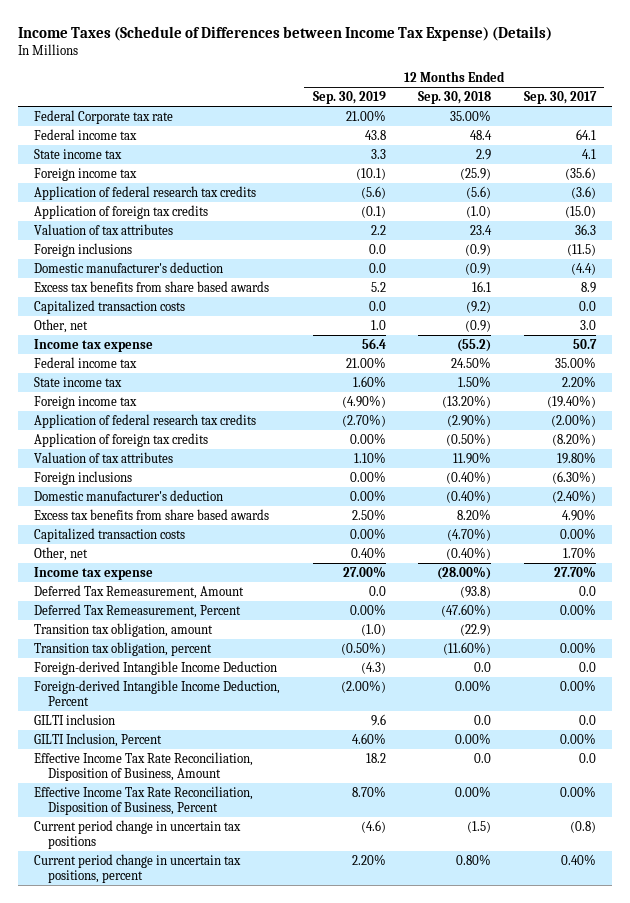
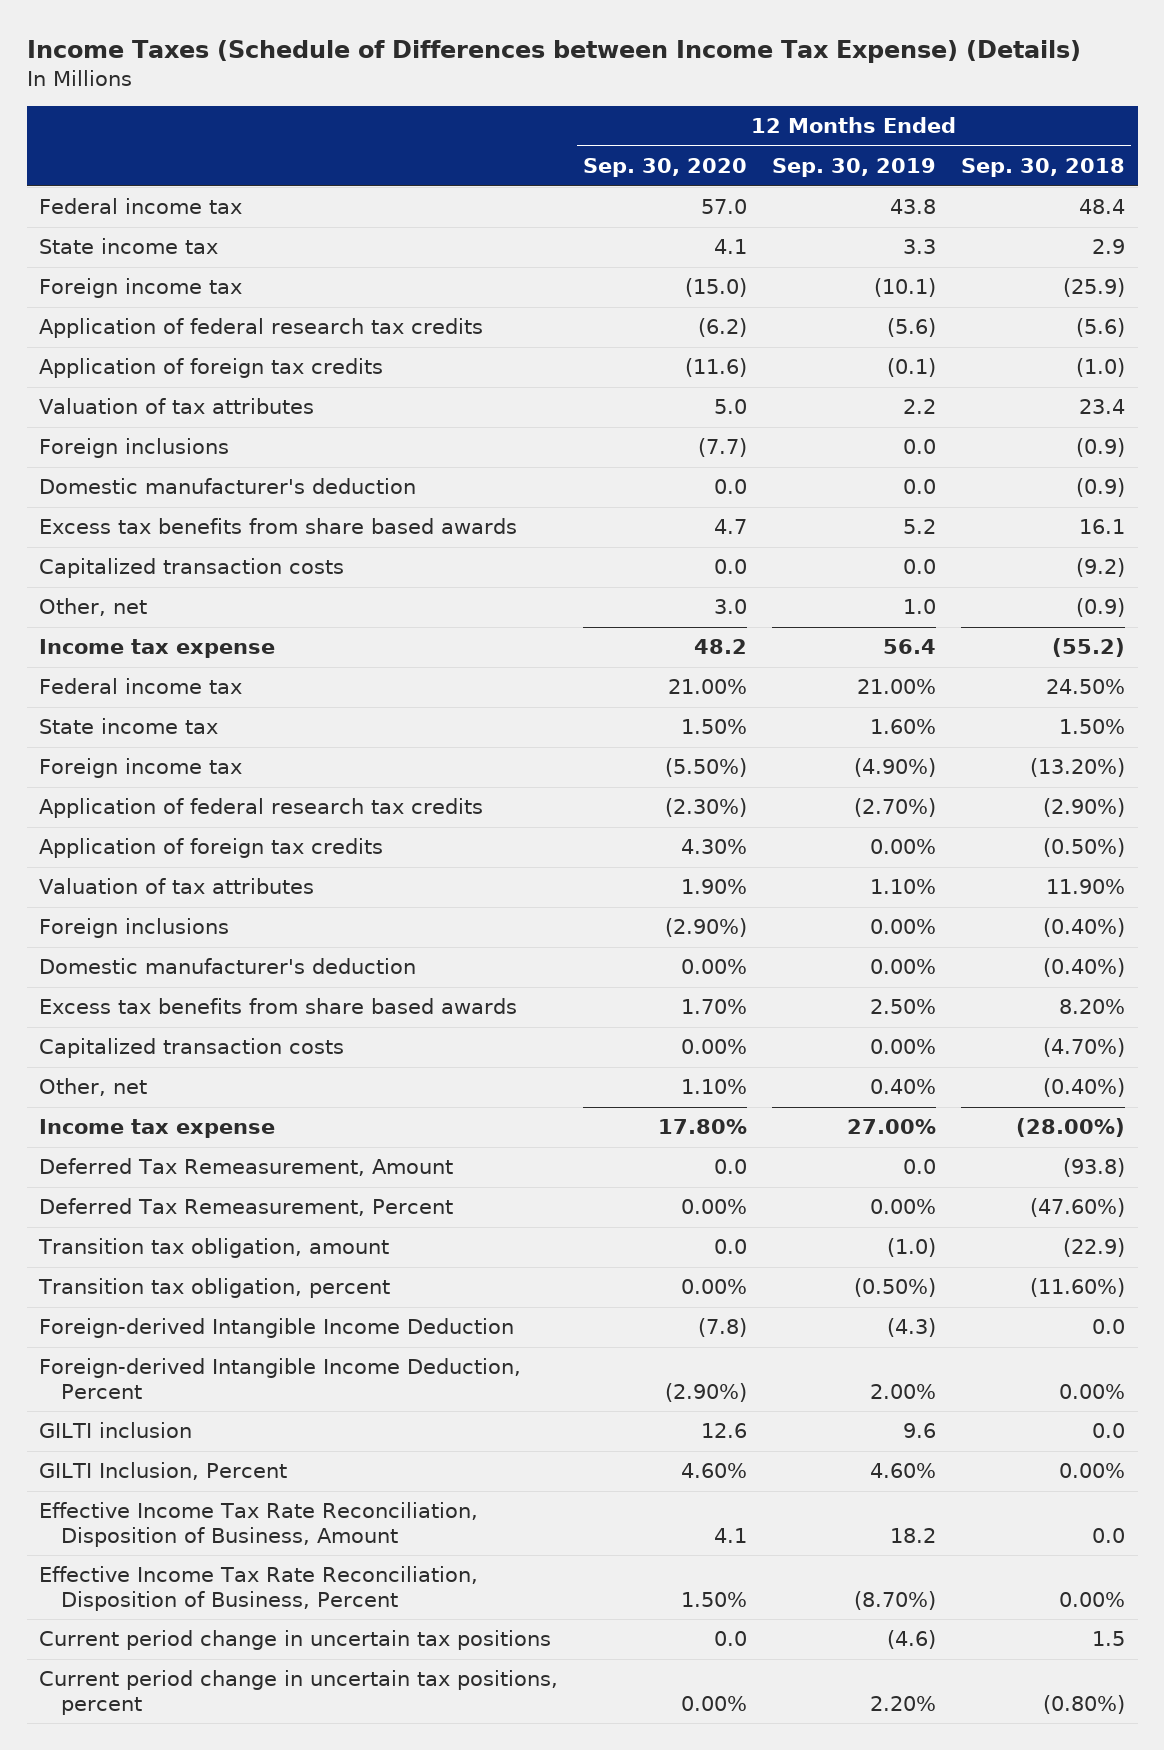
- | 12 Months Ended Sep. 30, 2019 | 12 Months Ended Sep. 30, 2018 | 12 Months Ended Sep. 30, 2017
+ | 12 Months Ended Sep. 30, 2020 | 12 Months Ended Sep. 30, 2019 | 12 Months Ended Sep. 30, 2018
- Federal Corporate tax rate | 21.00% | 35.00% |
- Foreign-derived Intangible Income Deduction, Percent | (2.00%) | 0.00% | 0.00%
+ Foreign-derived Intangible Income Deduction, Percent | (2.90%) | 2.00% | 0.00%
- Effective Income Tax Rate Reconciliation, Disposition of Business, Percent | 8.70% | 0.00% | 0.00%
- Current period change in uncertain tax positions | (4.6) | (1.5) | (0.8)
- Current period change in uncertain tax positions, percent | 2.20% | 0.80% | 0.40%
+ Effective Income Tax Rate Reconciliation, Disposition of Business, Percent | 1.50% | (8.70%) | 0.00%
+ Current period change in uncertain tax positions | 0.0 | (4.6) | 1.5
+ Current period change in uncertain tax positions, percent | 0.00% | 2.20% | (0.80%)

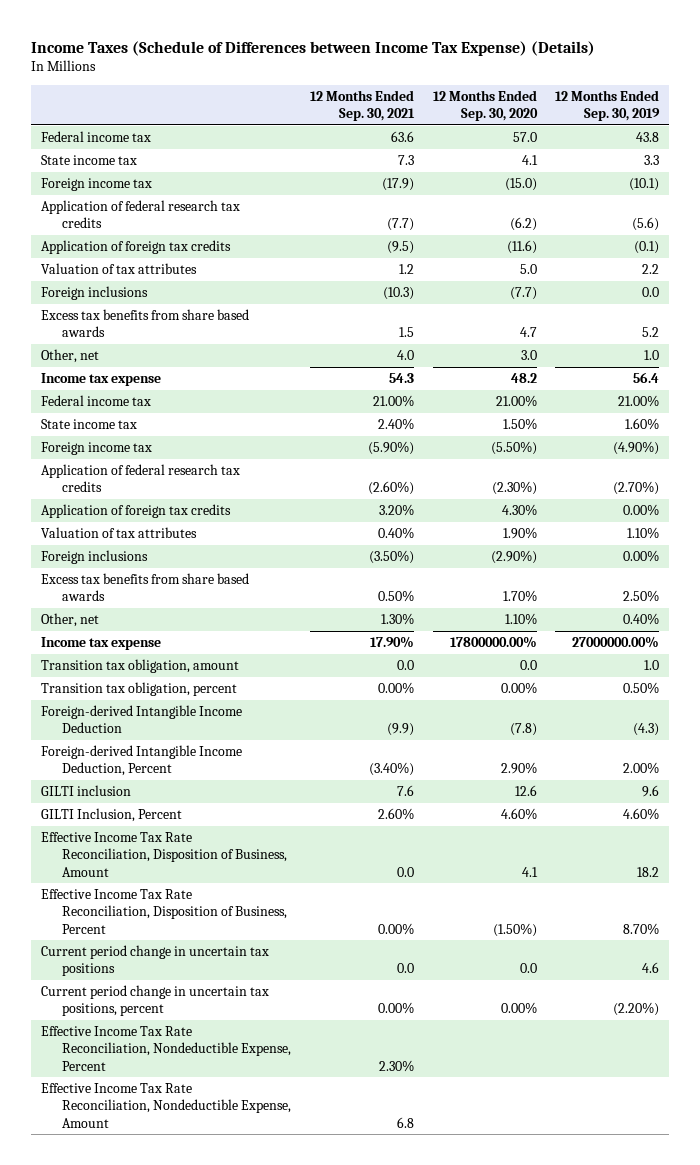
- | 12 Months Ended Sep. 30, 2020 | 12 Months Ended Sep. 30, 2019 | 12 Months Ended Sep. 30, 2018
+ | 12 Months Ended Sep. 30, 2021 | 12 Months Ended Sep. 30, 2020 | 12 Months Ended Sep. 30, 2019
- Domestic manufacturer's deduction | 0.0 | 0.0 | (0.9)
- Capitalized transaction costs | 0.0 | 0.0 | (9.2)
- Domestic manufacturer's deduction | 0.00% | 0.00% | (0.40%)
- Capitalized transaction costs | 0.00% | 0.00% | (4.70%)
- Income tax expense | 17.80% | 27.00% | (28.00%)
- Deferred Tax Remeasurement, Amount | 0.0 | 0.0 | (93.8)
- Deferred Tax Remeasurement, Percent | 0.00% | 0.00% | (47.60%)
- Transition tax obligation, amount | 0.0 | (1.0) | (22.9)
- Transition tax obligation, percent | 0.00% | (0.50%) | (11.60%)
+ Income tax expense | 17.90% | 17800000.00% | 27000000.00%
+ Transition tax obligation, amount | 0.0 | 0.0 | 1.0
+ Transition tax obligation, percent | 0.00% | 0.00% | 0.50%
- Foreign-derived Intangible Income Deduction, Percent | (2.90%) | 2.00% | 0.00%
+ Foreign-derived Intangible Income Deduction, Percent | (3.40%) | 2.90% | 2.00%
- Effective Income Tax Rate Reconciliation, Disposition of Business, Percent | 1.50% | (8.70%) | 0.00%
- Current period change in uncertain tax positions | 0.0 | (4.6) | 1.5
- Current period change in uncertain tax positions, percent | 0.00% | 2.20% | (0.80%)
+ Effective Income Tax Rate Reconciliation, Disposition of Business, Percent | 0.00% | (1.50%) | 8.70%
+ Current period change in uncertain tax positions | 0.0 | 0.0 | 4.6
+ Current period change in uncertain tax positions, percent | 0.00% | 0.00% | (2.20%)
+ Effective Income Tax Rate Reconciliation, Nondeductible Expense, Percent | 2.30% | |
+ Effective Income Tax Rate Reconciliation, Nondeductible Expense, Amount | 6.8 | |

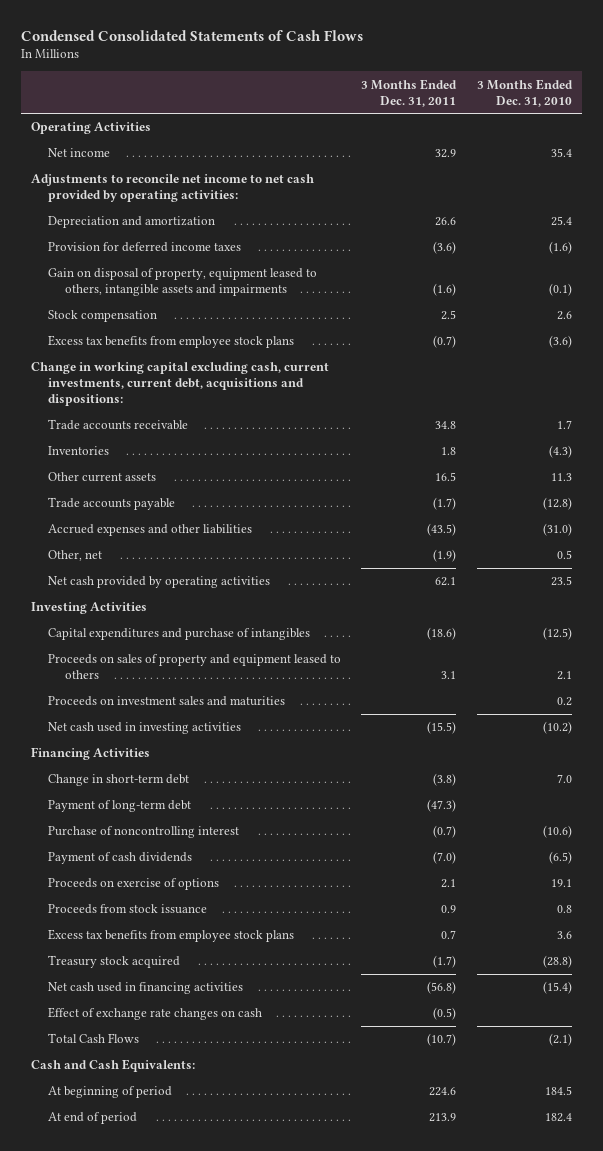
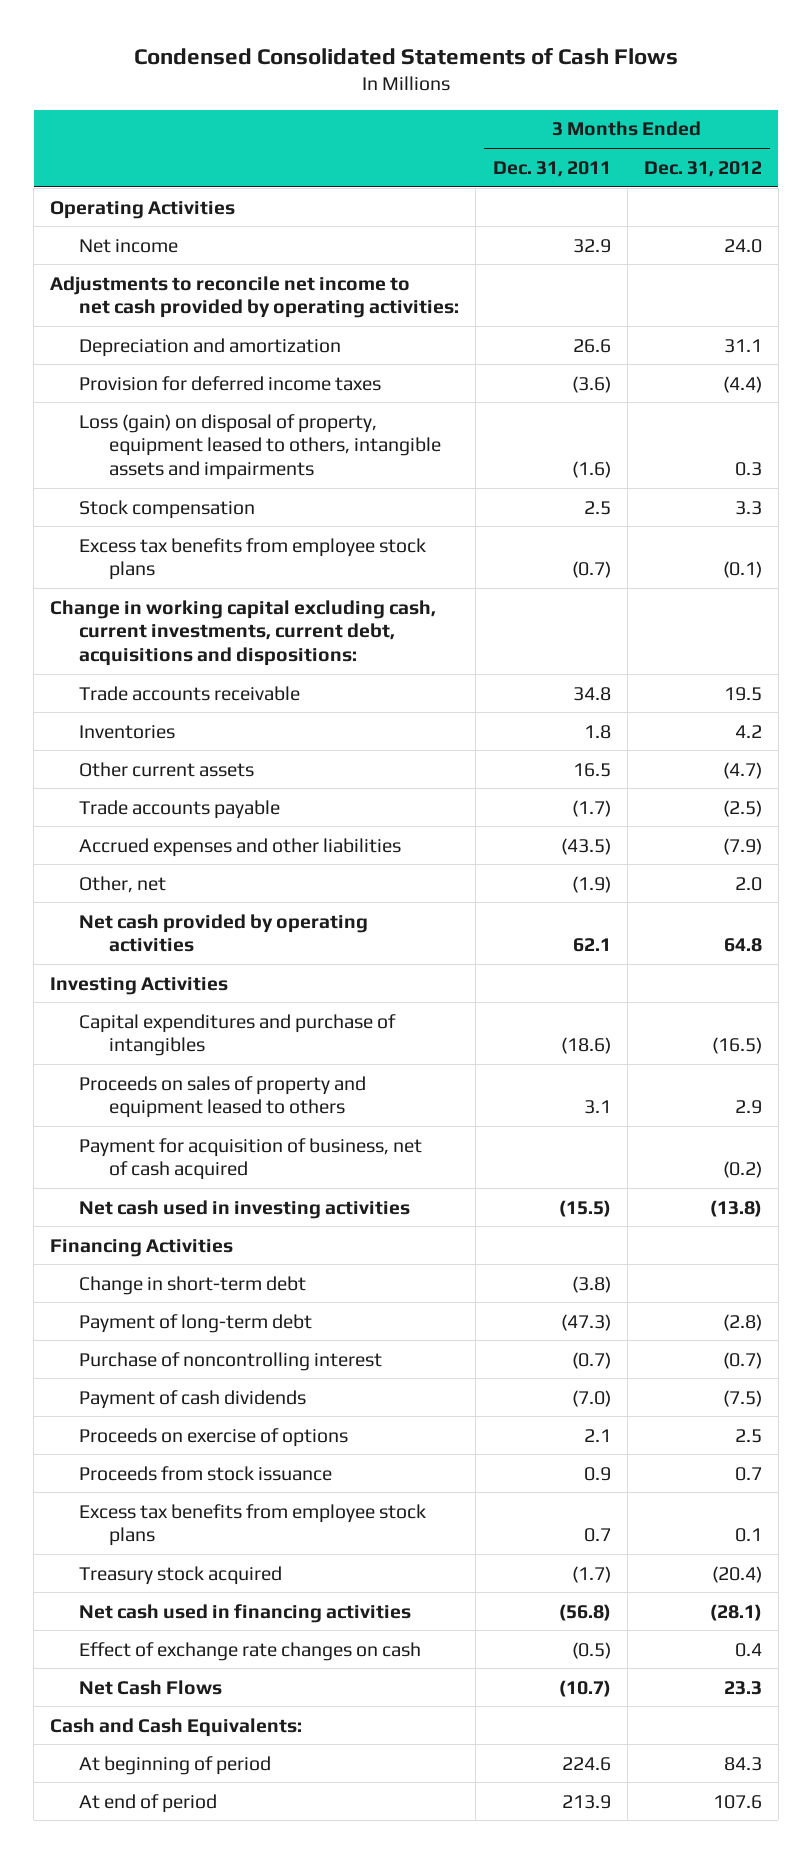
- | 3 Months Ended Dec. 31, 2011 | 3 Months Ended Dec. 31, 2010
+ | 3 Months Ended Dec. 31, 2011 | 3 Months Ended Dec. 31, 2012
- Gain on disposal of property, equipment leased to others, intangible assets and impairments | (1.6) | (0.1)
+ Loss (gain) on disposal of property, equipment leased to others, intangible assets and impairments | (1.6) | 0.3
- Proceeds on investment sales and maturities | | 0.2
+ Payment for acquisition of business, net of cash acquired | | (0.2)
- Total Cash Flows | (10.7) | (2.1)
+ Net Cash Flows | (10.7) | 23.3

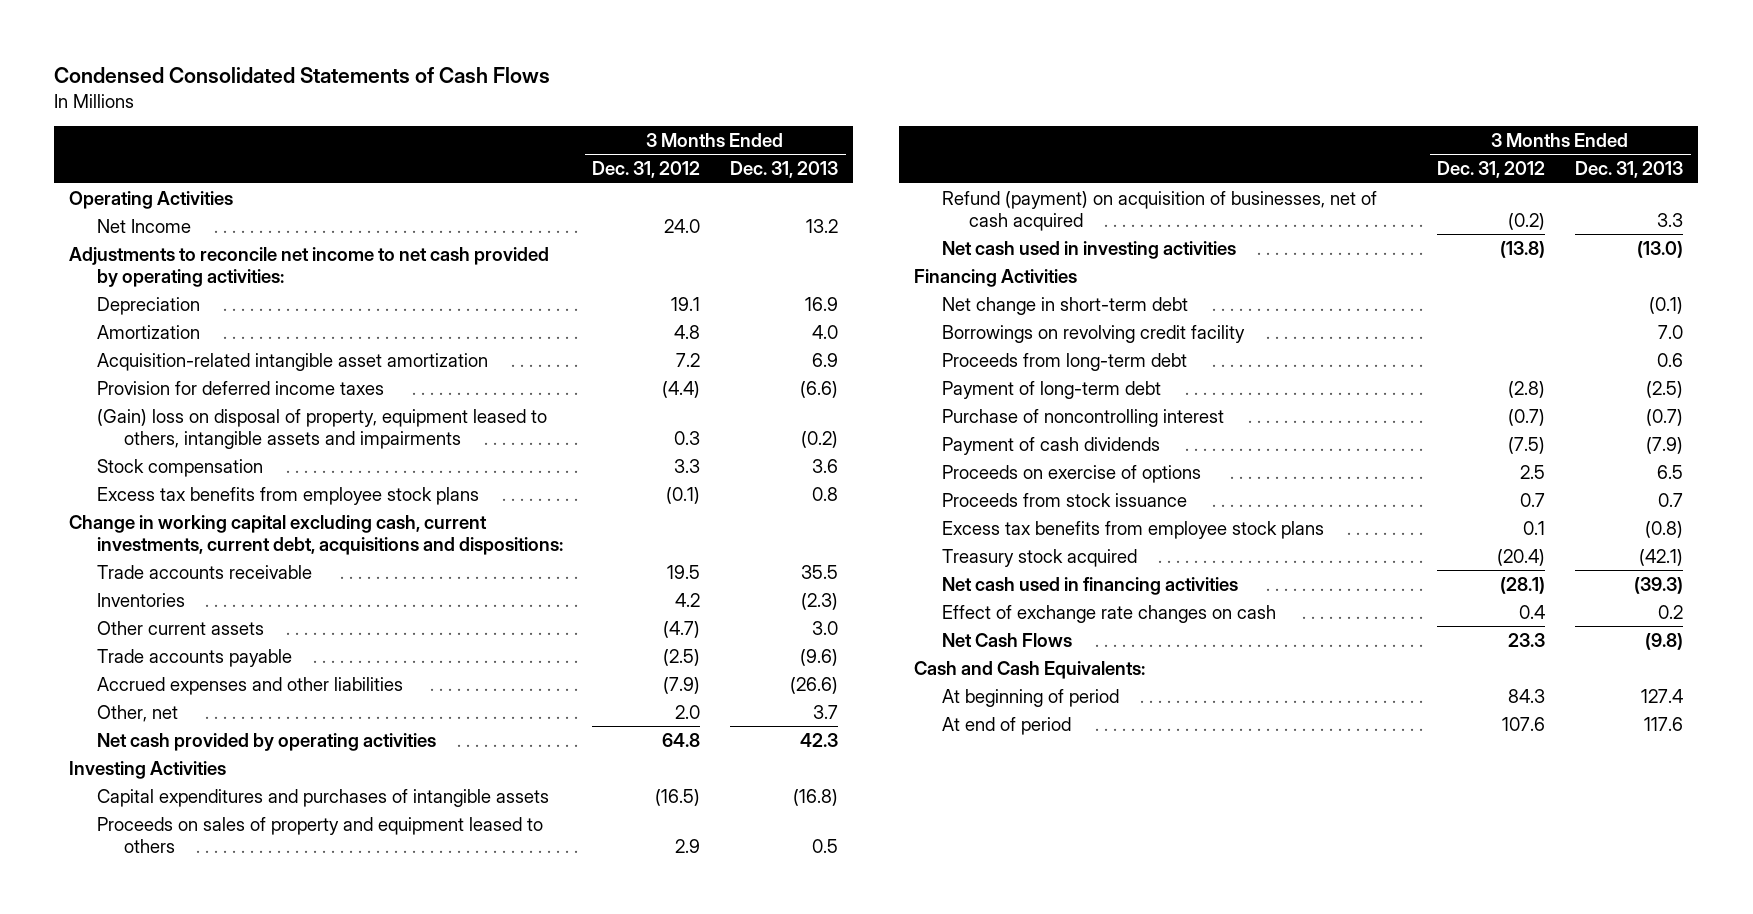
- | 3 Months Ended Dec. 31, 2011 | 3 Months Ended Dec. 31, 2012
+ | 3 Months Ended Dec. 31, 2012 | 3 Months Ended Dec. 31, 2013
- Net income | 32.9 | 24.0
+ Net Income | 24.0 | 13.2
- Depreciation and amortization | 26.6 | 31.1
+ Depreciation | 19.1 | 16.9
+ Amortization | 4.8 | 4.0
+ Acquisition-related intangible asset amortization | 7.2 | 6.9
- Loss (gain) on disposal of property, equipment leased to others, intangible assets and impairments | (1.6) | 0.3
+ (Gain) loss on disposal of property, equipment leased to others, intangible assets and impairments | 0.3 | (0.2)
- Capital expenditures and purchase of intangibles | (18.6) | (16.5)
+ Capital expenditures and purchases of intangible assets | (16.5) | (16.8)
- Payment for acquisition of business, net of cash acquired | | (0.2)
+ Refund (payment) on acquisition of businesses, net of cash acquired | (0.2) | 3.3
- Change in short-term debt | (3.8) |
+ Net change in short-term debt | | (0.1)
+ Borrowings on revolving credit facility | | 7.0
+ Proceeds from long-term debt | | 0.6

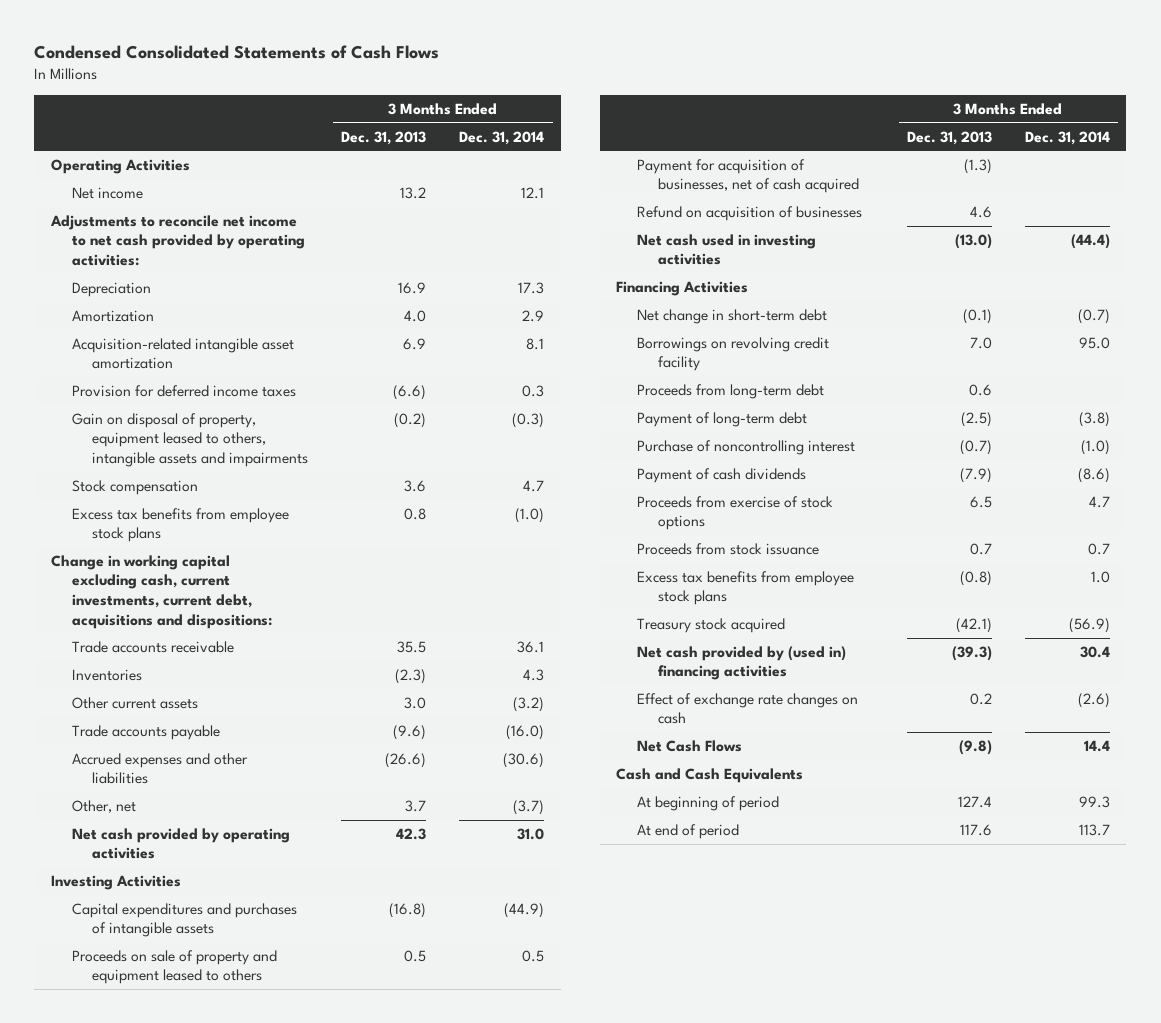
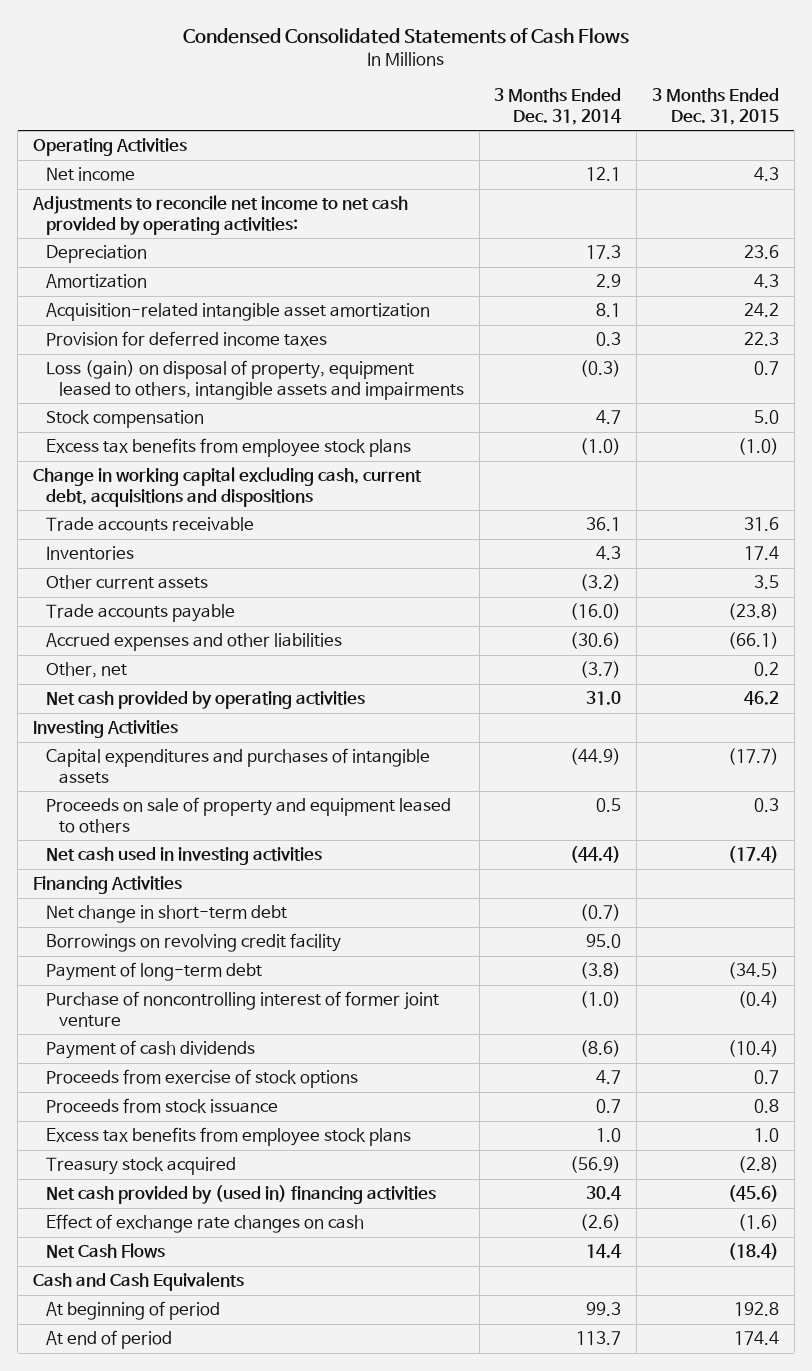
- | 3 Months Ended Dec. 31, 2013 | 3 Months Ended Dec. 31, 2014
+ | 3 Months Ended Dec. 31, 2014 | 3 Months Ended Dec. 31, 2015
- Gain on disposal of property, equipment leased to others, intangible assets and impairments | (0.2) | (0.3)
+ Loss (gain) on disposal of property, equipment leased to others, intangible assets and impairments | (0.3) | 0.7
- Change in working capital excluding cash, current investments, current debt, acquisitions and dispositions:
+ Change in working capital excluding cash, current debt, acquisitions and dispositions
- Payment for acquisition of businesses, net of cash acquired | (1.3) |
- Refund on acquisition of businesses | 4.6 |
- Proceeds from long-term debt | 0.6 |
- Purchase of noncontrolling interest | (0.7) | (1.0)
+ Purchase of noncontrolling interest of former joint venture | (1.0) | (0.4)

